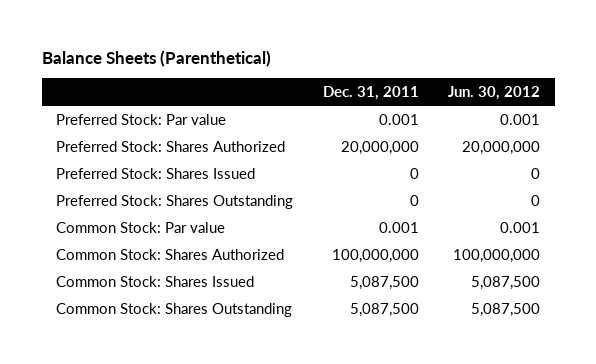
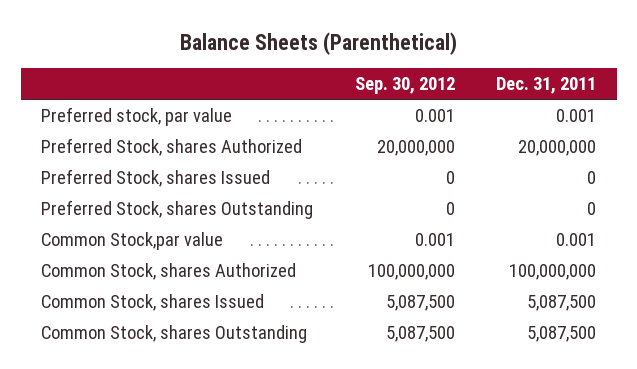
- | Dec. 31, 2011 | Jun. 30, 2012
+ | Sep. 30, 2012 | Dec. 31, 2011
- Preferred Stock: Par value | 0.001 | 0.001
- Preferred Stock: Shares Authorized | 20,000,000 | 20,000,000
- Preferred Stock: Shares Issued | 0 | 0
- Preferred Stock: Shares Outstanding | 0 | 0
- Common Stock: Par value | 0.001 | 0.001
- Common Stock: Shares Authorized | 100,000,000 | 100,000,000
- Common Stock: Shares Issued | 5,087,500 | 5,087,500
- Common Stock: Shares Outstanding | 5,087,500 | 5,087,500
+ Preferred stock, par value | 0.001 | 0.001
+ Preferred Stock, shares Authorized | 20,000,000 | 20,000,000
+ Preferred Stock, shares Issued | 0 | 0
+ Preferred Stock, shares Outstanding | 0 | 0
+ Common Stock,par value | 0.001 | 0.001
+ Common Stock, shares Authorized | 100,000,000 | 100,000,000
+ Common Stock, shares Issued | 5,087,500 | 5,087,500
+ Common Stock, shares Outstanding | 5,087,500 | 5,087,500

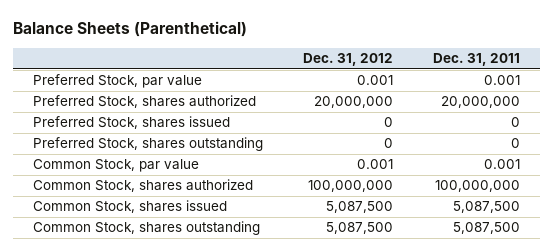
- | Sep. 30, 2012 | Dec. 31, 2011
+ | Dec. 31, 2012 | Dec. 31, 2011
- Preferred stock, par value | 0.001 | 0.001
- Preferred Stock, shares Authorized | 20,000,000 | 20,000,000
- Preferred Stock, shares Issued | 0 | 0
- Preferred Stock, shares Outstanding | 0 | 0
- Common Stock,par value | 0.001 | 0.001
- Common Stock, shares Authorized | 100,000,000 | 100,000,000
- Common Stock, shares Issued | 5,087,500 | 5,087,500
- Common Stock, shares Outstanding | 5,087,500 | 5,087,500
+ Preferred Stock, par value | 0.001 | 0.001
+ Preferred Stock, shares authorized | 20,000,000 | 20,000,000
+ Preferred Stock, shares issued | 0 | 0
+ Preferred Stock, shares outstanding | 0 | 0
+ Common Stock, par value | 0.001 | 0.001
+ Common Stock, shares authorized | 100,000,000 | 100,000,000
+ Common Stock, shares issued | 5,087,500 | 5,087,500
+ Common Stock, shares outstanding | 5,087,500 | 5,087,500

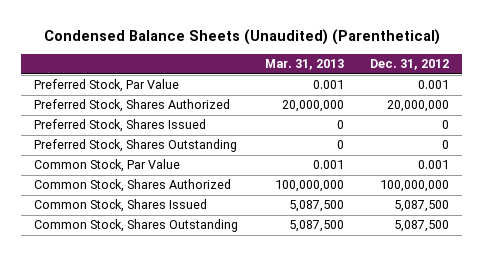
- Balance Sheets (Parenthetical)
+ Condensed Balance Sheets (Unaudited) (Parenthetical)
- | Dec. 31, 2012 | Dec. 31, 2011
+ | Mar. 31, 2013 | Dec. 31, 2012
- Preferred Stock, par value | 0.001 | 0.001
- Preferred Stock, shares authorized | 20,000,000 | 20,000,000
- Preferred Stock, shares issued | 0 | 0
- Preferred Stock, shares outstanding | 0 | 0
- Common Stock, par value | 0.001 | 0.001
- Common Stock, shares authorized | 100,000,000 | 100,000,000
- Common Stock, shares issued | 5,087,500 | 5,087,500
- Common Stock, shares outstanding | 5,087,500 | 5,087,500
+ Preferred Stock, Par Value | 0.001 | 0.001
+ Preferred Stock, Shares Authorized | 20,000,000 | 20,000,000
+ Preferred Stock, Shares Issued | 0 | 0
+ Preferred Stock, Shares Outstanding | 0 | 0
+ Common Stock, Par Value | 0.001 | 0.001
+ Common Stock, Shares Authorized | 100,000,000 | 100,000,000
+ Common Stock, Shares Issued | 5,087,500 | 5,087,500
+ Common Stock, Shares Outstanding | 5,087,500 | 5,087,500

